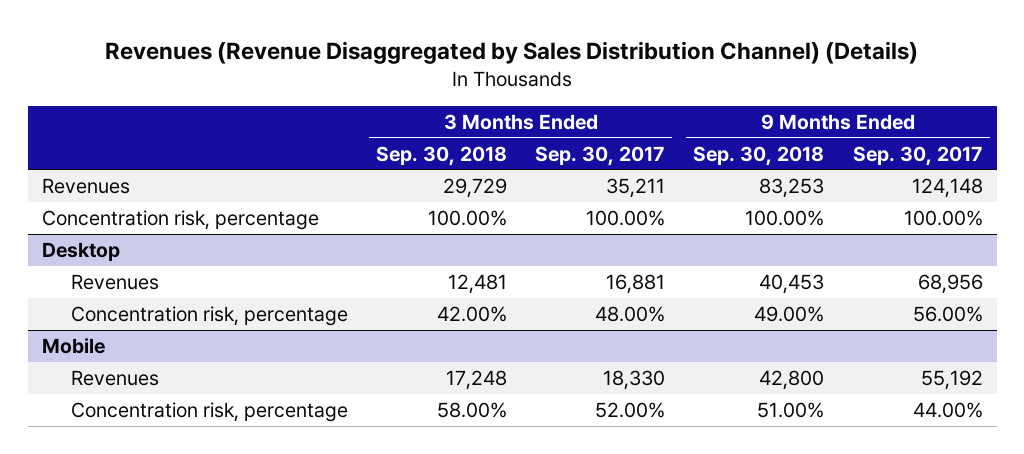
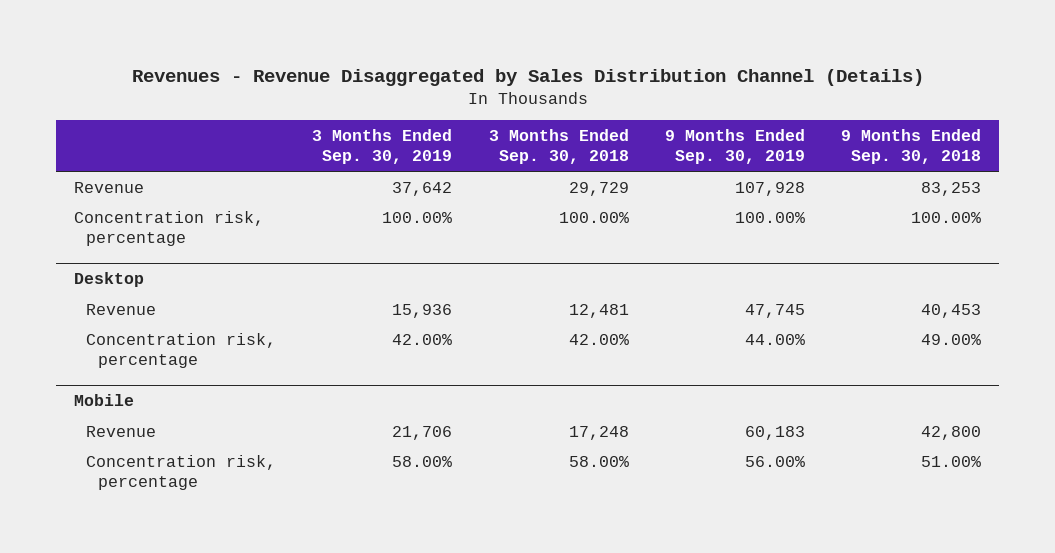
- Revenues (Revenue Disaggregated by Sales Distribution Channel) (Details)
+ Revenues - Revenue Disaggregated by Sales Distribution Channel (Details)
- | 3 Months Ended Sep. 30, 2018 | 3 Months Ended Sep. 30, 2017 | 9 Months Ended Sep. 30, 2018 | 9 Months Ended Sep. 30, 2017
+ | 3 Months Ended Sep. 30, 2019 | 3 Months Ended Sep. 30, 2018 | 9 Months Ended Sep. 30, 2019 | 9 Months Ended Sep. 30, 2018
- Revenues | 29,729 | 35,211 | 83,253 | 124,148
+ Revenue | 37,642 | 29,729 | 107,928 | 83,253
@ Desktop
- Revenues | 12,481 | 16,881 | 40,453 | 68,956
+ Revenue | 15,936 | 12,481 | 47,745 | 40,453
@ Mobile
- Revenues | 17,248 | 18,330 | 42,800 | 55,192
+ Revenue | 21,706 | 17,248 | 60,183 | 42,800

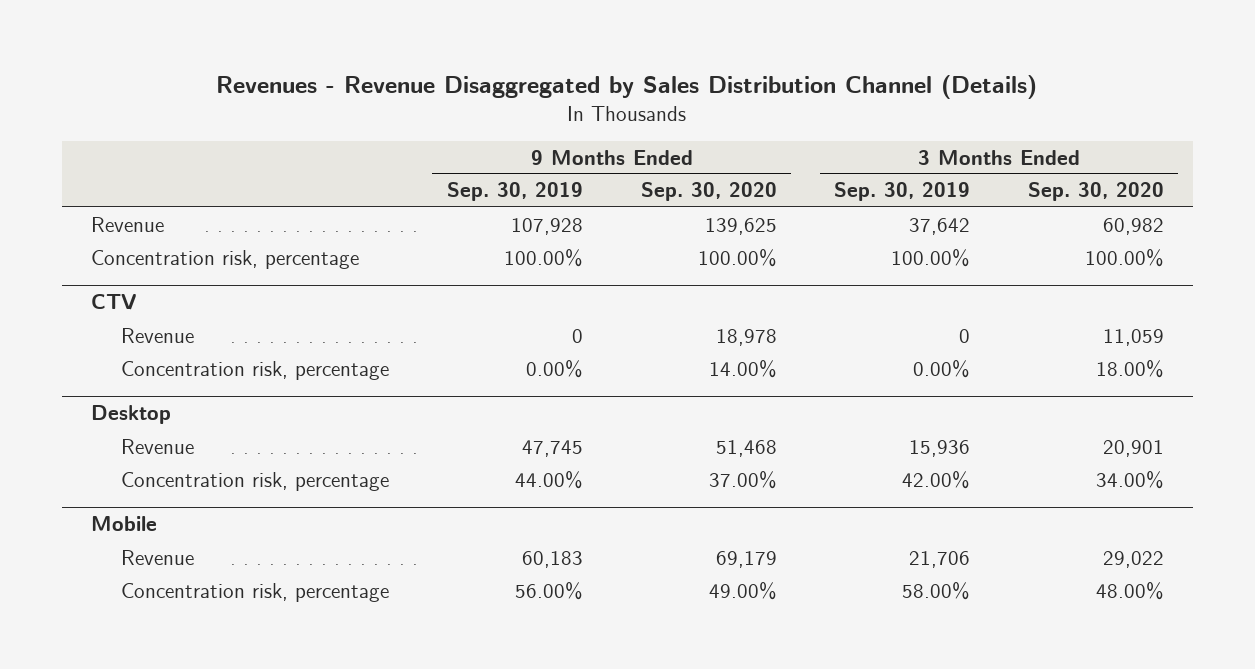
- | 3 Months Ended Sep. 30, 2019 | 3 Months Ended Sep. 30, 2018 | 9 Months Ended Sep. 30, 2019 | 9 Months Ended Sep. 30, 2018
+ | 9 Months Ended Sep. 30, 2019 | 9 Months Ended Sep. 30, 2020 | 3 Months Ended Sep. 30, 2019 | 3 Months Ended Sep. 30, 2020
+ CTV
+ Revenue | 0 | 18,978 | 0 | 11,059
+ Concentration risk, percentage | 0.00% | 14.00% | 0.00% | 18.00%

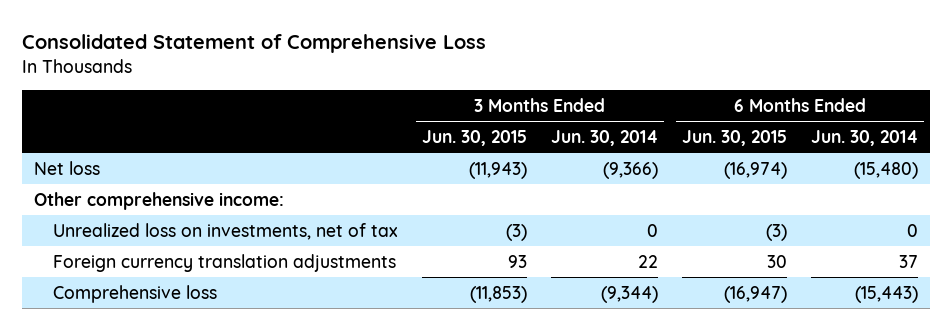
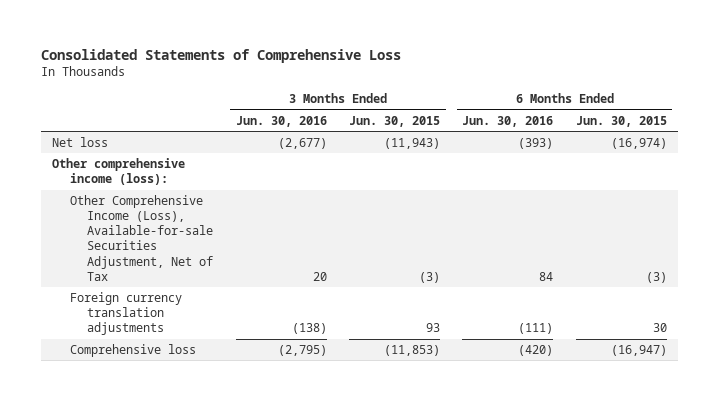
- Consolidated Statement of Comprehensive Loss
+ Consolidated Statements of Comprehensive Loss
- | 3 Months Ended Jun. 30, 2015 | 3 Months Ended Jun. 30, 2014 | 6 Months Ended Jun. 30, 2015 | 6 Months Ended Jun. 30, 2014
+ | 3 Months Ended Jun. 30, 2016 | 3 Months Ended Jun. 30, 2015 | 6 Months Ended Jun. 30, 2016 | 6 Months Ended Jun. 30, 2015
- Other comprehensive income:
- Unrealized loss on investments, net of tax | (3) | 0 | (3) | 0
+ Other comprehensive income (loss):
+ Other Comprehensive Income (Loss), Available-for-sale Securities Adjustment, Net of Tax | 20 | (3) | 84 | (3)

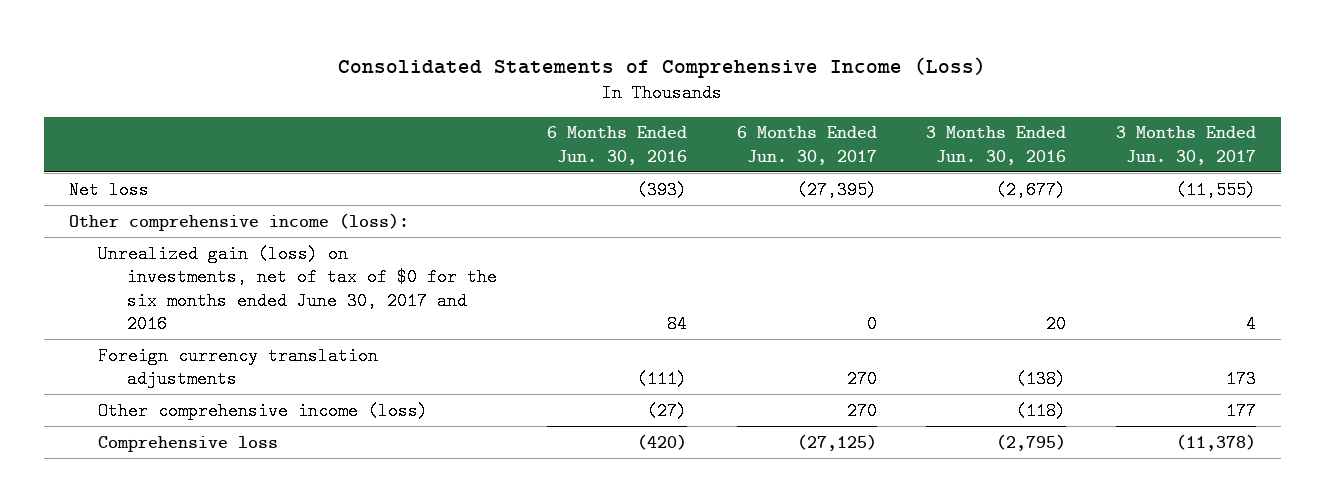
- Consolidated Statements of Comprehensive Loss
+ Consolidated Statements of Comprehensive Income (Loss)
- | 3 Months Ended Jun. 30, 2016 | 3 Months Ended Jun. 30, 2015 | 6 Months Ended Jun. 30, 2016 | 6 Months Ended Jun. 30, 2015
+ | 6 Months Ended Jun. 30, 2016 | 6 Months Ended Jun. 30, 2017 | 3 Months Ended Jun. 30, 2016 | 3 Months Ended Jun. 30, 2017
- Other Comprehensive Income (Loss), Available-for-sale Securities Adjustment, Net of Tax | 20 | (3) | 84 | (3)
+ Unrealized gain (loss) on investments, net of tax of $0 for the six months ended June 30, 2017 and 2016 | 84 | 0 | 20 | 4
+ Other comprehensive income (loss) | (27) | 270 | (118) | 177

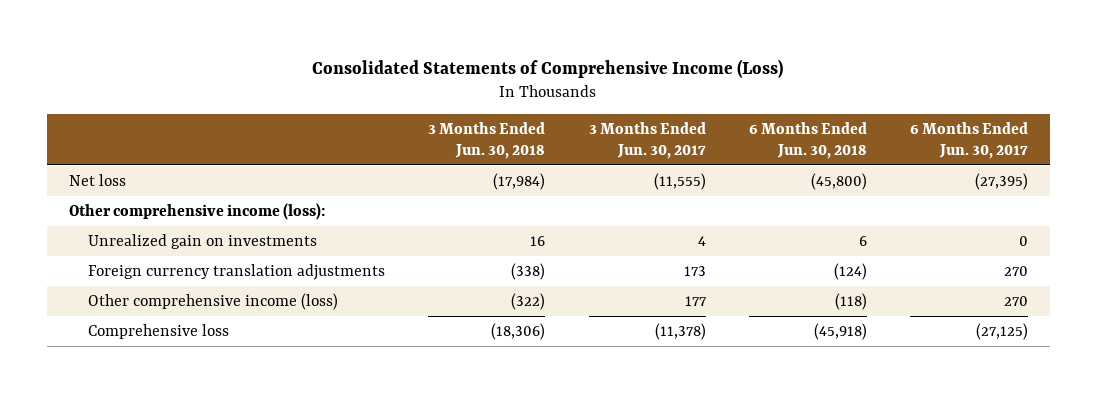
- | 6 Months Ended Jun. 30, 2016 | 6 Months Ended Jun. 30, 2017 | 3 Months Ended Jun. 30, 2016 | 3 Months Ended Jun. 30, 2017
+ | 3 Months Ended Jun. 30, 2018 | 3 Months Ended Jun. 30, 2017 | 6 Months Ended Jun. 30, 2018 | 6 Months Ended Jun. 30, 2017
- Unrealized gain (loss) on investments, net of tax of $0 for the six months ended June 30, 2017 and 2016 | 84 | 0 | 20 | 4
+ Unrealized gain on investments | 16 | 4 | 6 | 0

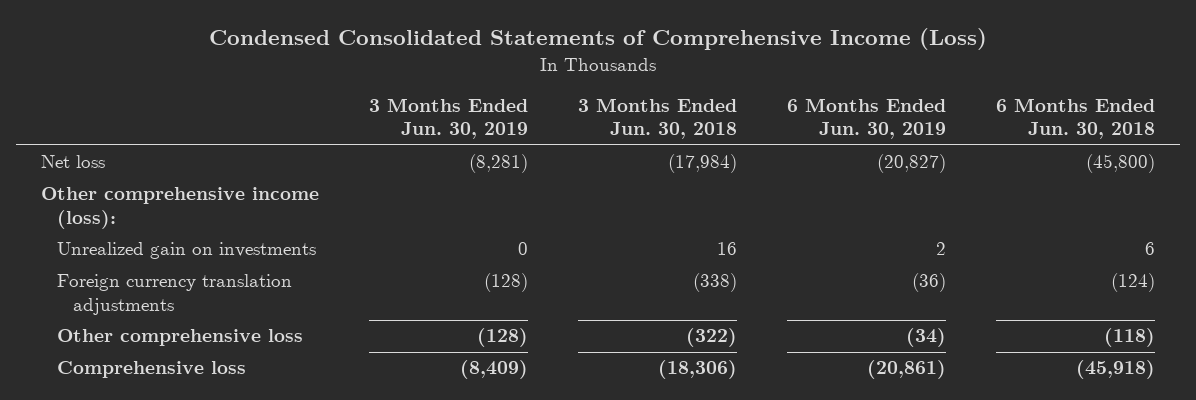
- Consolidated Statements of Comprehensive Income (Loss)
+ Condensed Consolidated Statements of Comprehensive Income (Loss)
- | 3 Months Ended Jun. 30, 2018 | 3 Months Ended Jun. 30, 2017 | 6 Months Ended Jun. 30, 2018 | 6 Months Ended Jun. 30, 2017
+ | 3 Months Ended Jun. 30, 2019 | 3 Months Ended Jun. 30, 2018 | 6 Months Ended Jun. 30, 2019 | 6 Months Ended Jun. 30, 2018
- Other comprehensive income (loss) | (322) | 177 | (118) | 270
+ Other comprehensive loss | (128) | (322) | (34) | (118)

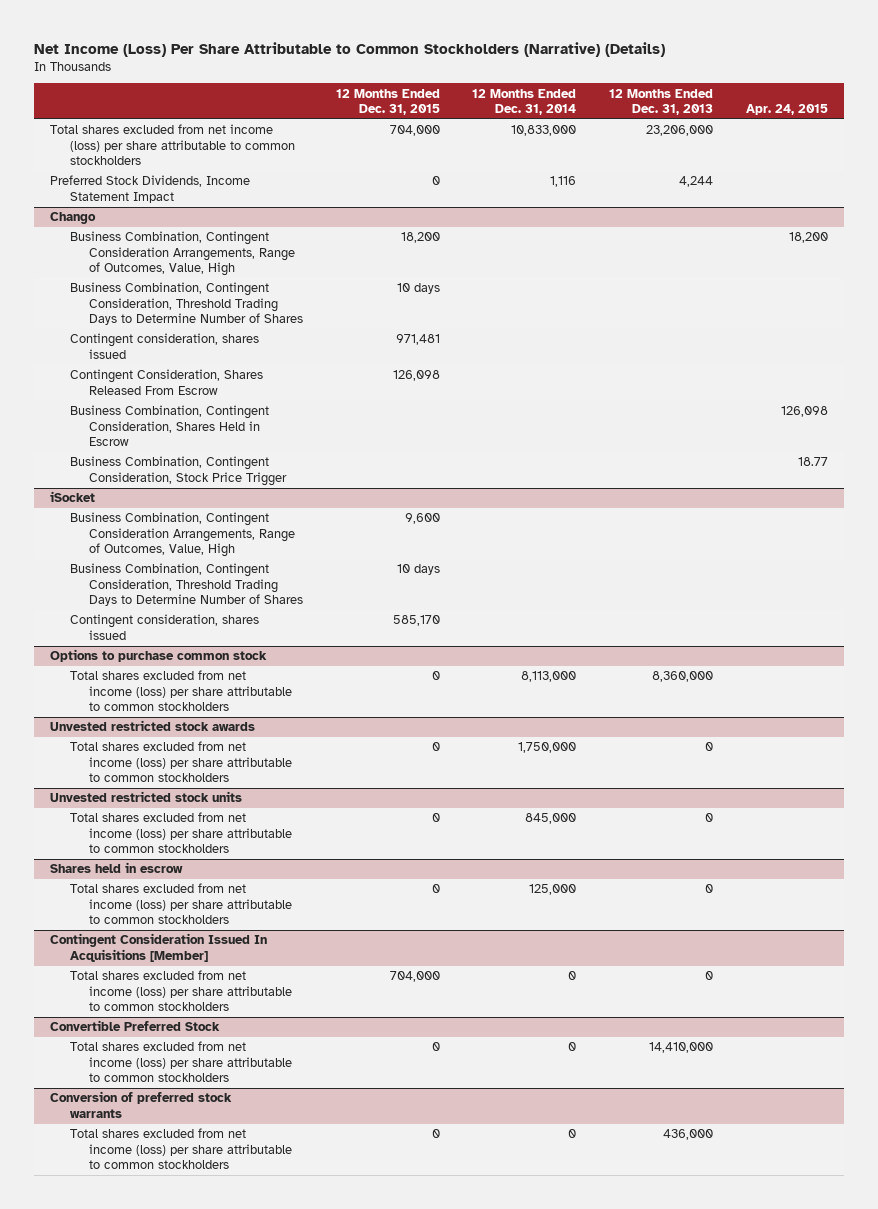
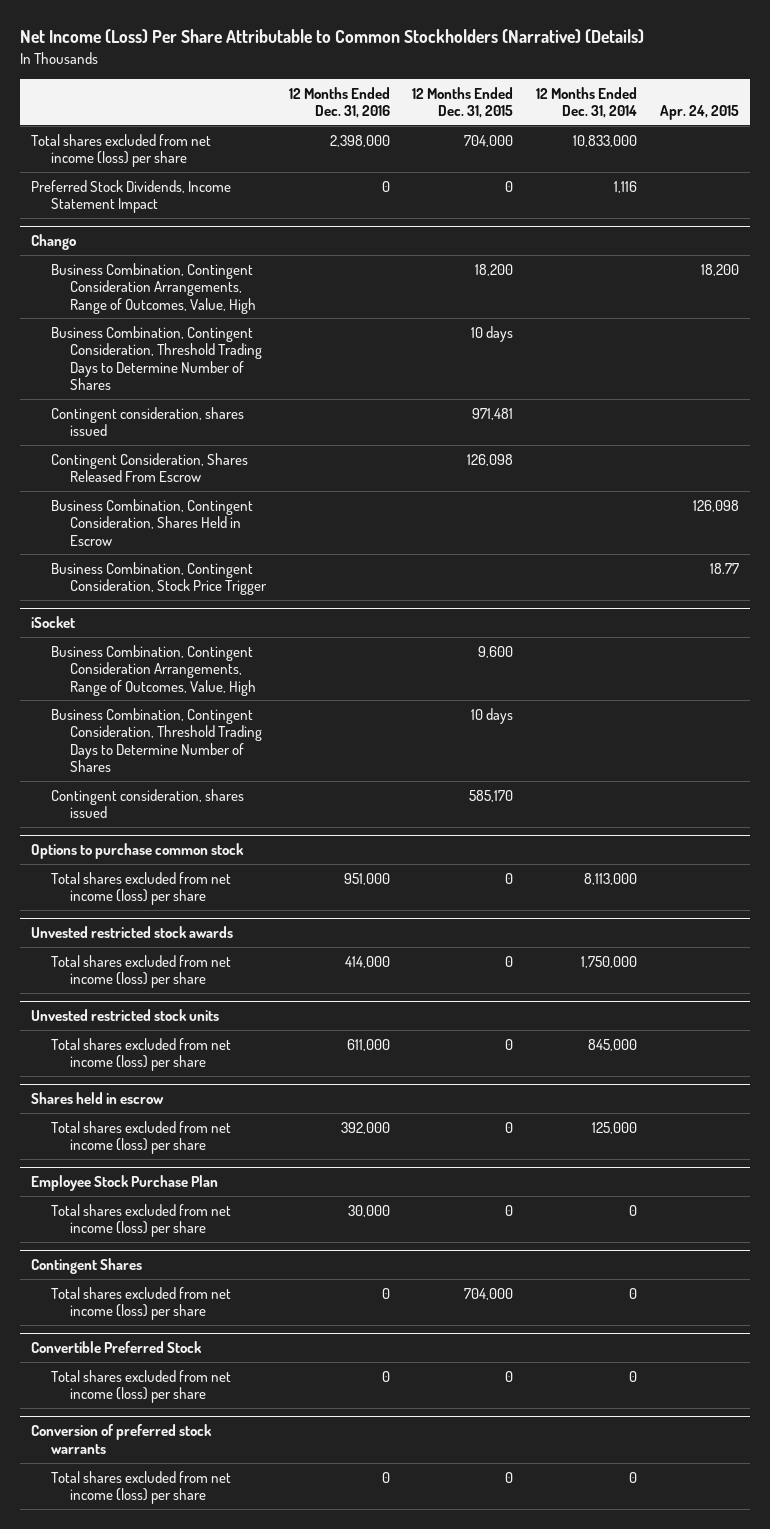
- | 12 Months Ended Dec. 31, 2015 | 12 Months Ended Dec. 31, 2014 | 12 Months Ended Dec. 31, 2013 | Apr. 24, 2015
+ | 12 Months Ended Dec. 31, 2016 | 12 Months Ended Dec. 31, 2015 | 12 Months Ended Dec. 31, 2014 | Apr. 24, 2015
- Total shares excluded from net income (loss) per share attributable to common stockholders | 704,000 | 10,833,000 | 23,206,000 |
+ Total shares excluded from net income (loss) per share | 2,398,000 | 704,000 | 10,833,000 |
@ Options to purchase common stock
- Total shares excluded from net income (loss) per share attributable to common stockholders | 0 | 8,113,000 | 8,360,000 |
+ Total shares excluded from net income (loss) per share | 951,000 | 0 | 8,113,000 |
@ Unvested restricted stock awards
- Total shares excluded from net income (loss) per share attributable to common stockholders | 0 | 1,750,000 | 0 |
+ Total shares excluded from net income (loss) per share | 414,000 | 0 | 1,750,000 |
@ Unvested restricted stock units
- Total shares excluded from net income (loss) per share attributable to common stockholders | 0 | 845,000 | 0 |
+ Total shares excluded from net income (loss) per share | 611,000 | 0 | 845,000 |
@ Shares held in escrow
- Total shares excluded from net income (loss) per share attributable to common stockholders | 0 | 125,000 | 0 |
- Contingent Consideration Issued In Acquisitions [Member]
- Total shares excluded from net income (loss) per share attributable to common stockholders | 704,000 | 0 | 0 |
@ Shares held in escrow
+ Total shares excluded from net income (loss) per share | 392,000 | 0 | 125,000 |
+ Employee Stock Purchase Plan
+ Total shares excluded from net income (loss) per share | 30,000 | 0 | 0 |
+ Contingent Shares
+ Total shares excluded from net income (loss) per share | 0 | 704,000 | 0 |
@ Convertible Preferred Stock
- Total shares excluded from net income (loss) per share attributable to common stockholders | 0 | 0 | 14,410,000 |
+ Total shares excluded from net income (loss) per share | 0 | 0 | 0 |
@ Conversion of preferred stock warrants
- Total shares excluded from net income (loss) per share attributable to common stockholders | 0 | 0 | 436,000 |
+ Total shares excluded from net income (loss) per share | 0 | 0 | 0 |

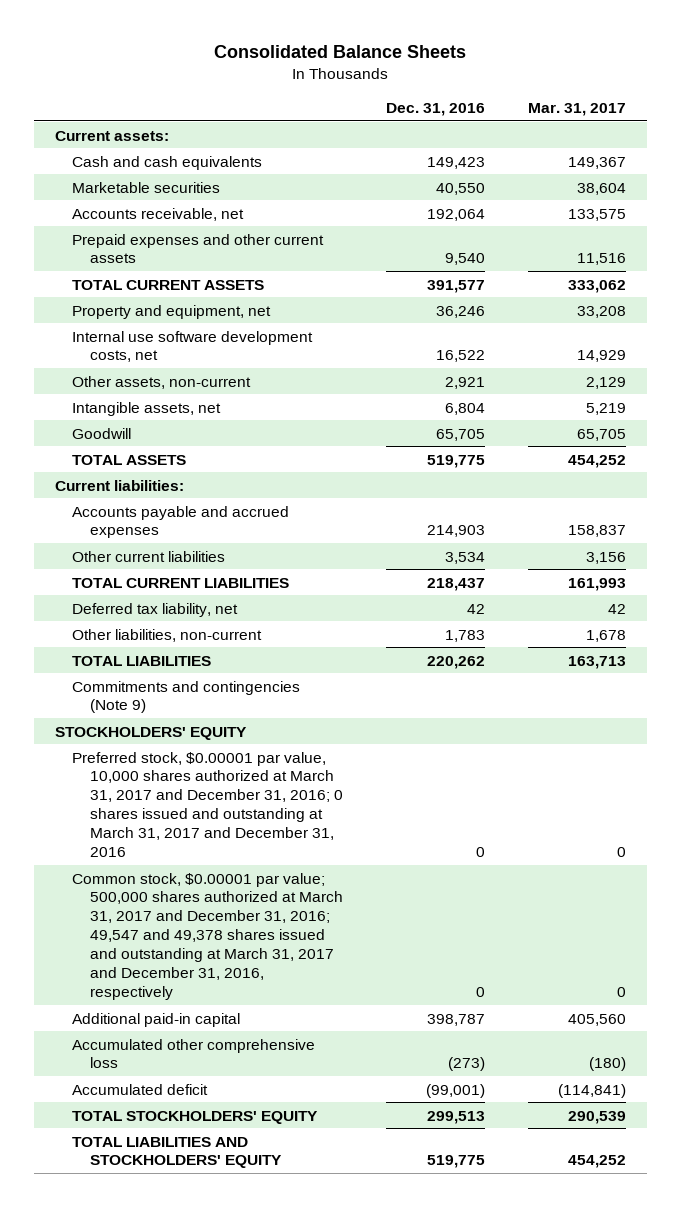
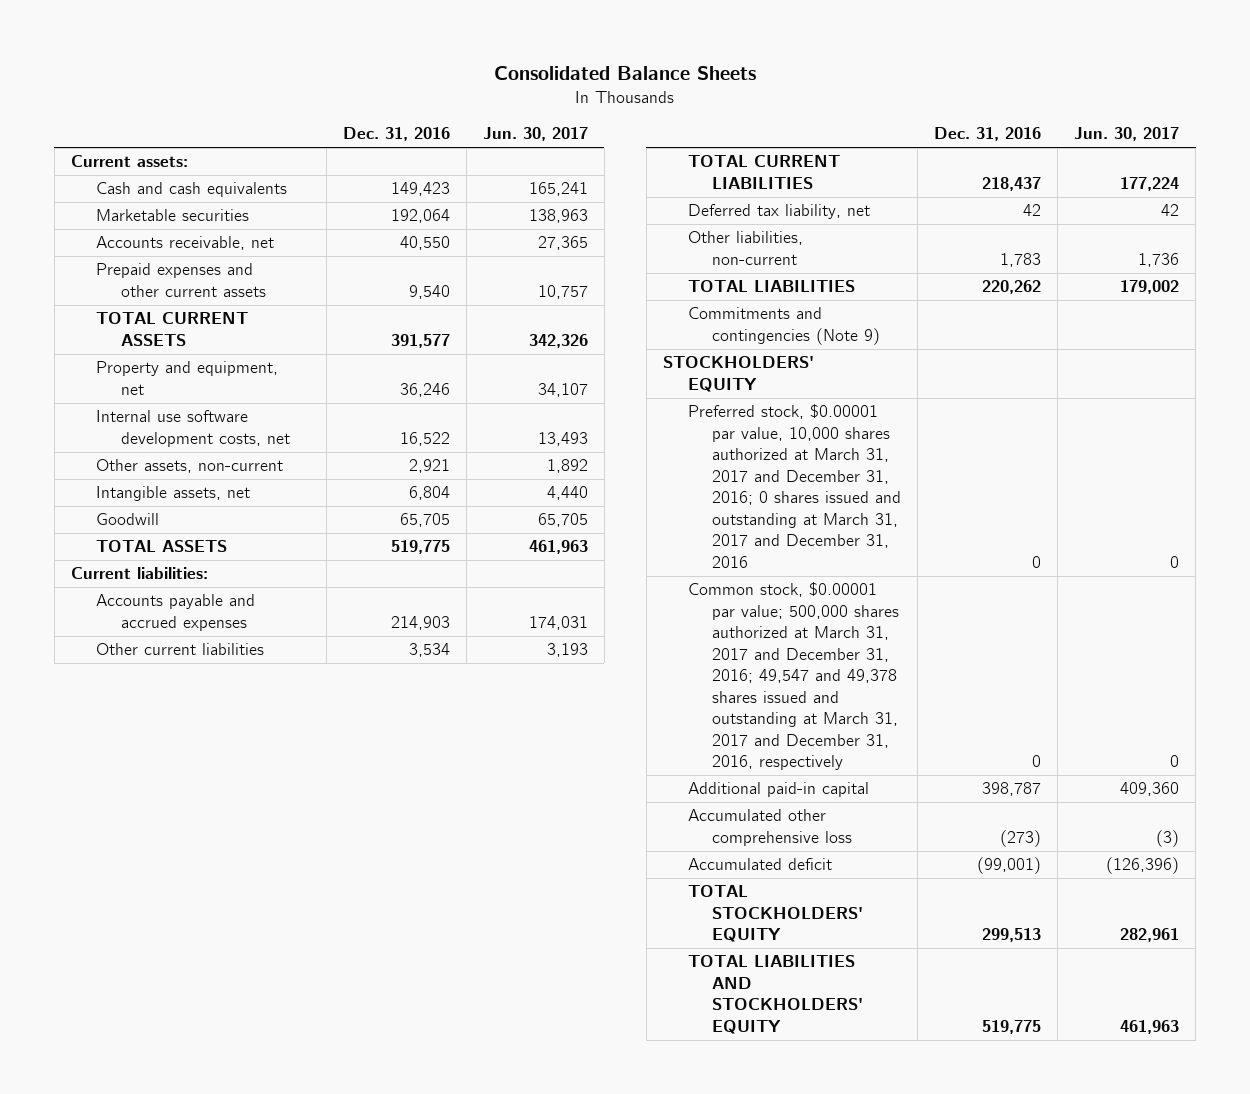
- | Dec. 31, 2016 | Mar. 31, 2017
+ | Dec. 31, 2016 | Jun. 30, 2017
- Marketable securities | 40,550 | 38,604
- Accounts receivable, net | 192,064 | 133,575
+ Marketable securities | 192,064 | 138,963
+ Accounts receivable, net | 40,550 | 27,365

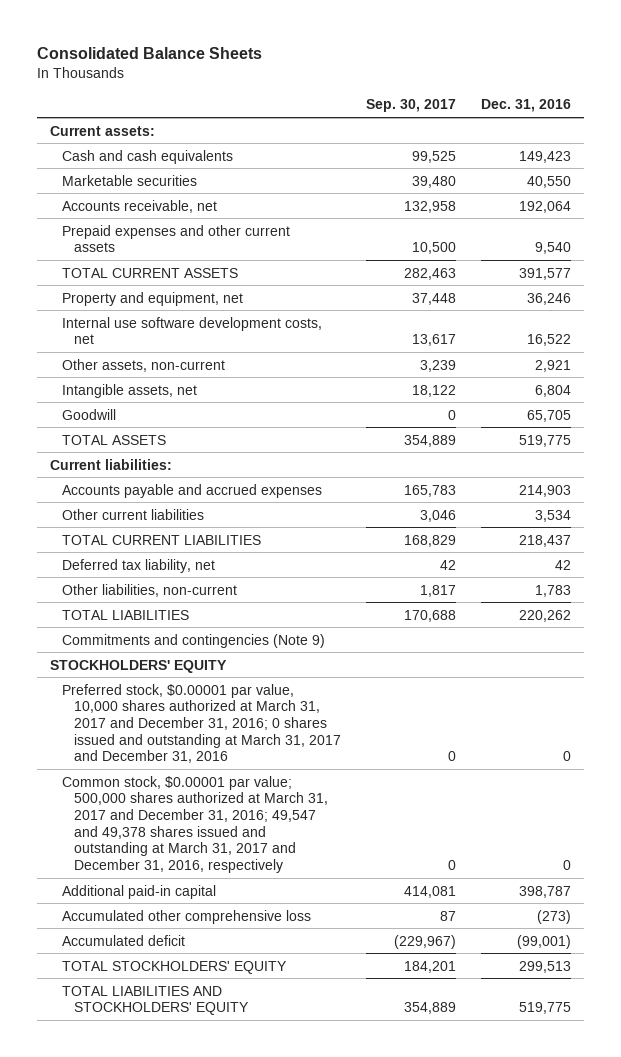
- | Dec. 31, 2016 | Jun. 30, 2017
+ | Sep. 30, 2017 | Dec. 31, 2016
- Marketable securities | 192,064 | 138,963
- Accounts receivable, net | 40,550 | 27,365
+ Marketable securities | 39,480 | 40,550
+ Accounts receivable, net | 132,958 | 192,064

